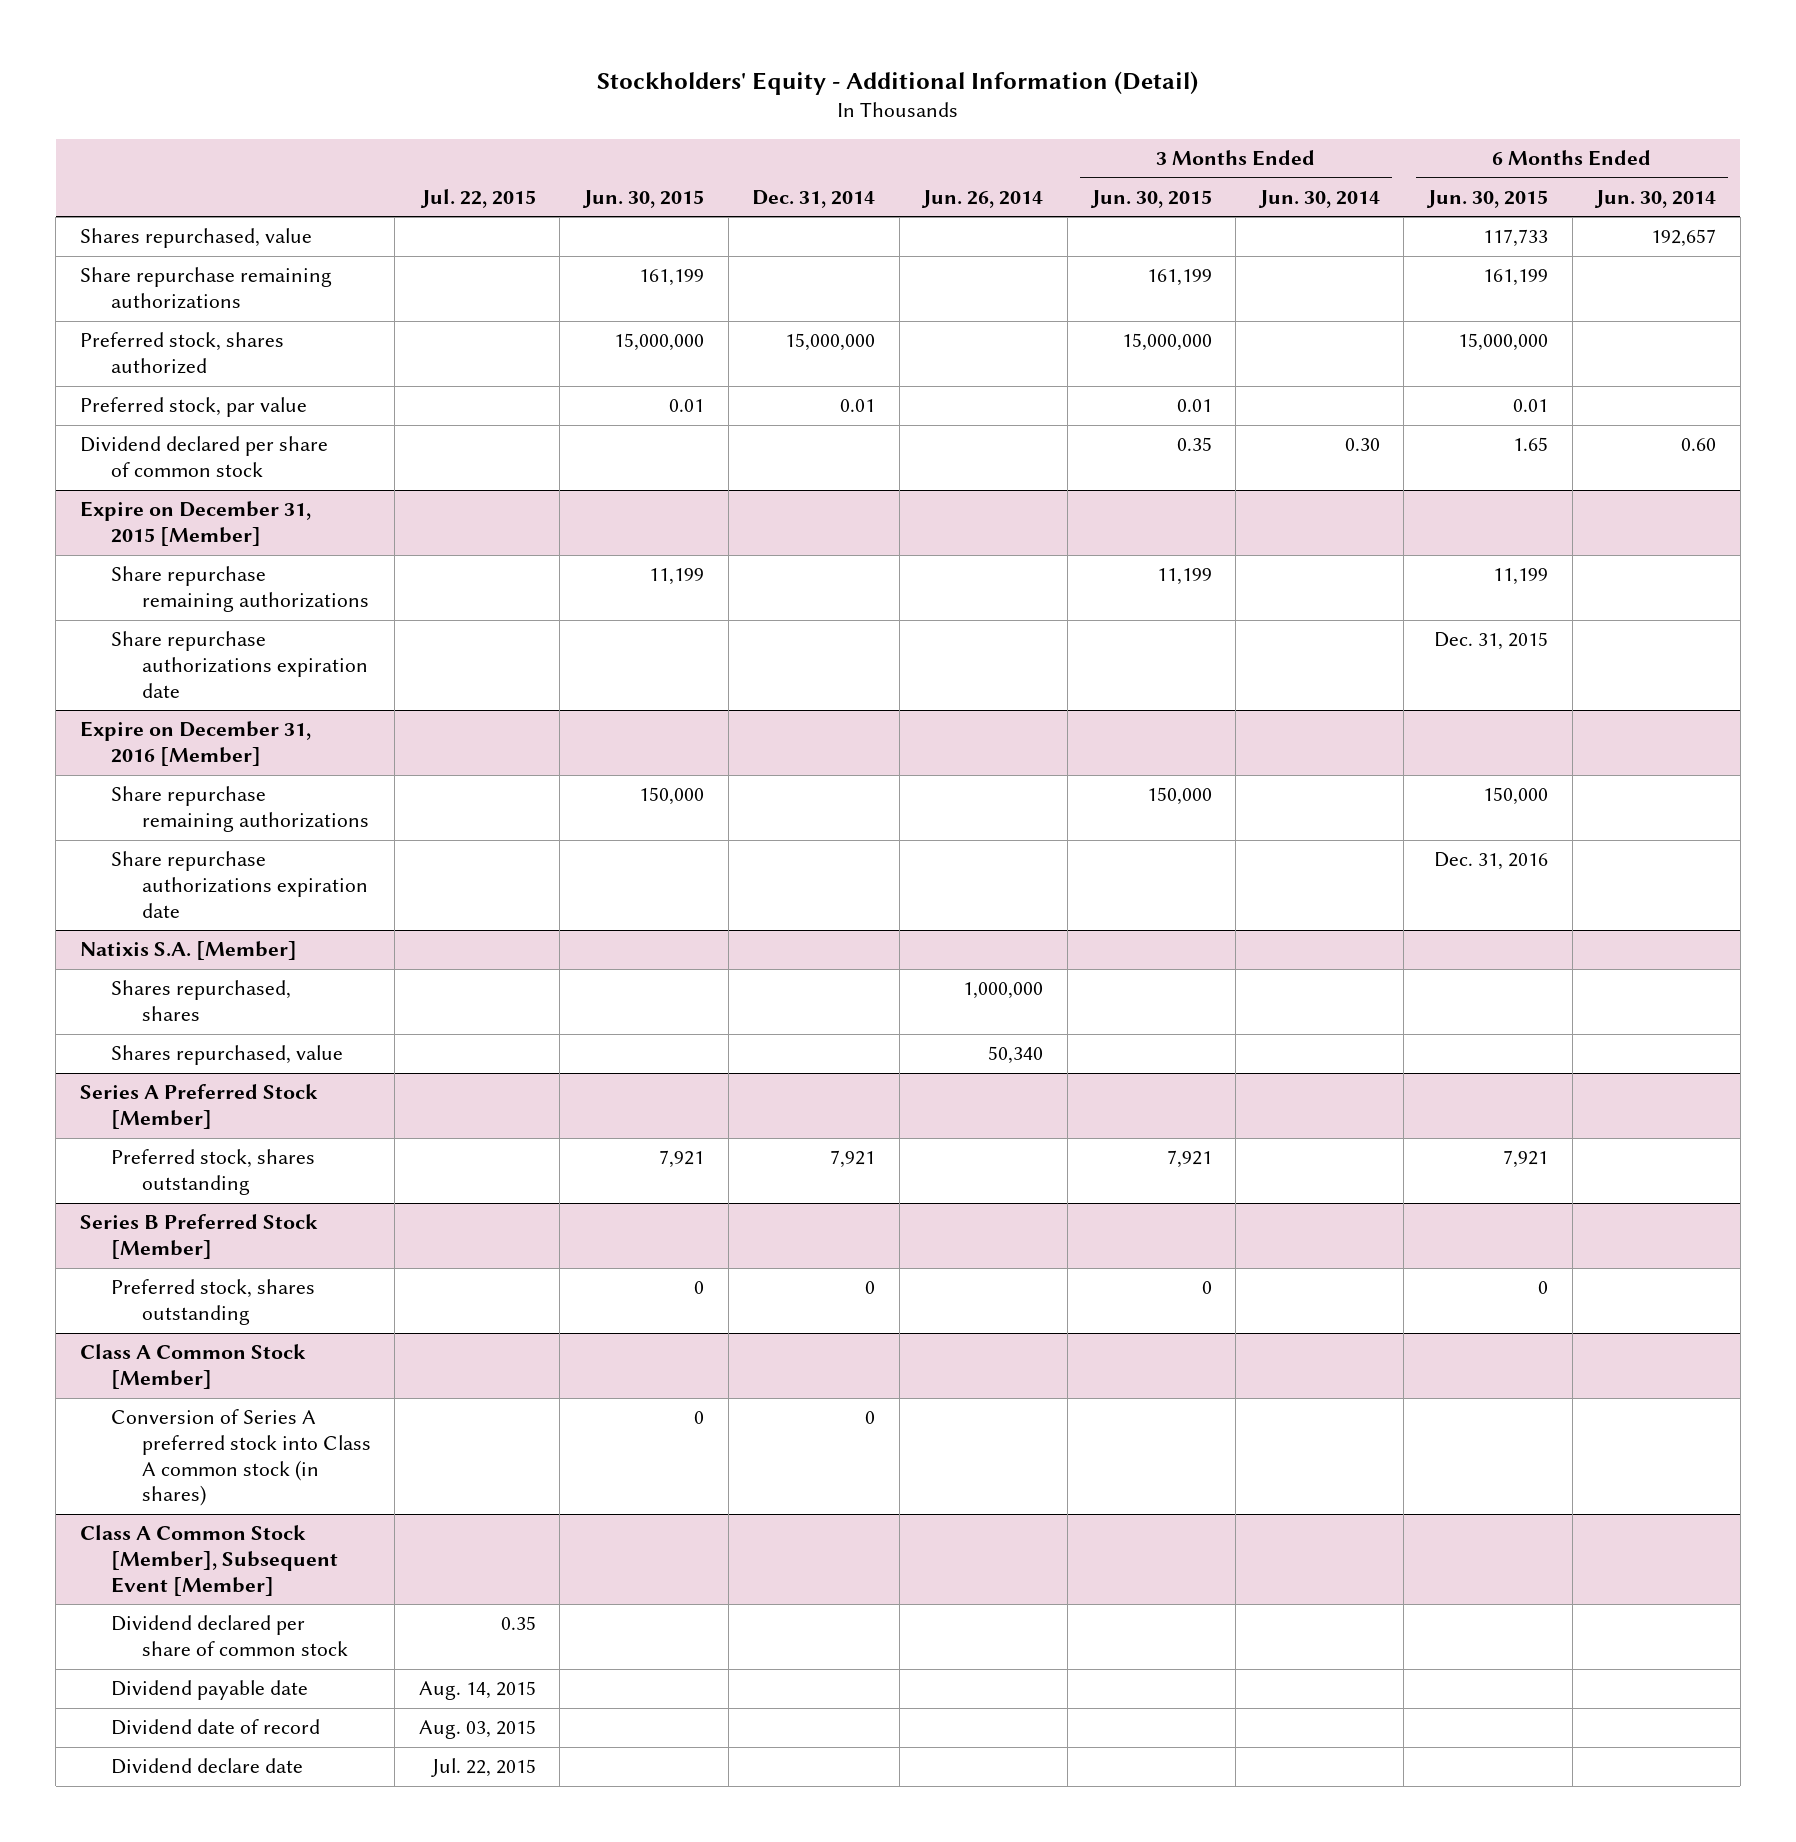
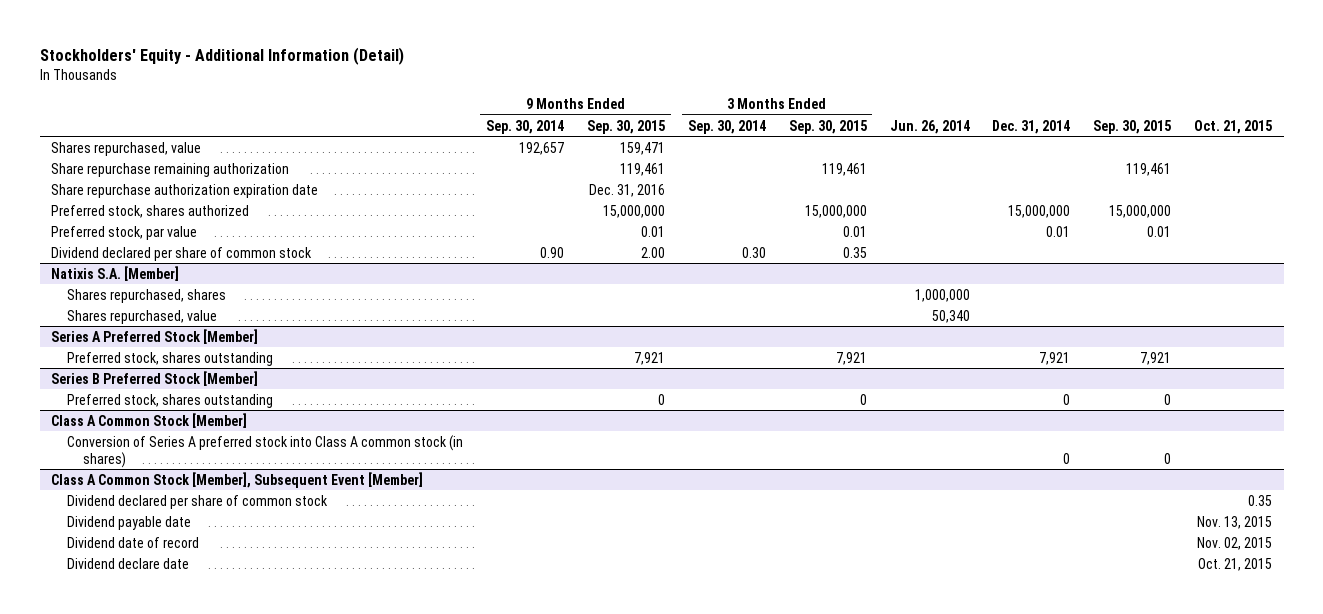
- | Jul. 22, 2015 | Jun. 30, 2015 | Dec. 31, 2014 | Jun. 26, 2014 | 3 Months Ended Jun. 30, 2015 | 3 Months Ended Jun. 30, 2014 | 6 Months Ended Jun. 30, 2015 | 6 Months Ended Jun. 30, 2014
+ | 9 Months Ended Sep. 30, 2014 | 9 Months Ended Sep. 30, 2015 | 3 Months Ended Sep. 30, 2014 | 3 Months Ended Sep. 30, 2015 | Jun. 26, 2014 | Dec. 31, 2014 | Sep. 30, 2015 | Oct. 21, 2015
- Share repurchase remaining authorizations | | 161,199 | | | 161,199 | | 161,199 |
+ Share repurchase remaining authorization | | 119,461 | | 119,461 | | | 119,461 |
+ Share repurchase authorization expiration date | | Dec. 31, 2016 | | | | | |
- Expire on December 31, 2015 [Member]
- Share repurchase remaining authorizations | | 11,199 | | | 11,199 | | 11,199 |
- Share repurchase authorizations expiration date | | | | | | | Dec. 31, 2015 |
- Expire on December 31, 2016 [Member]
- Share repurchase remaining authorizations | | 150,000 | | | 150,000 | | 150,000 |
- Share repurchase authorizations expiration date | | | | | | | Dec. 31, 2016 |

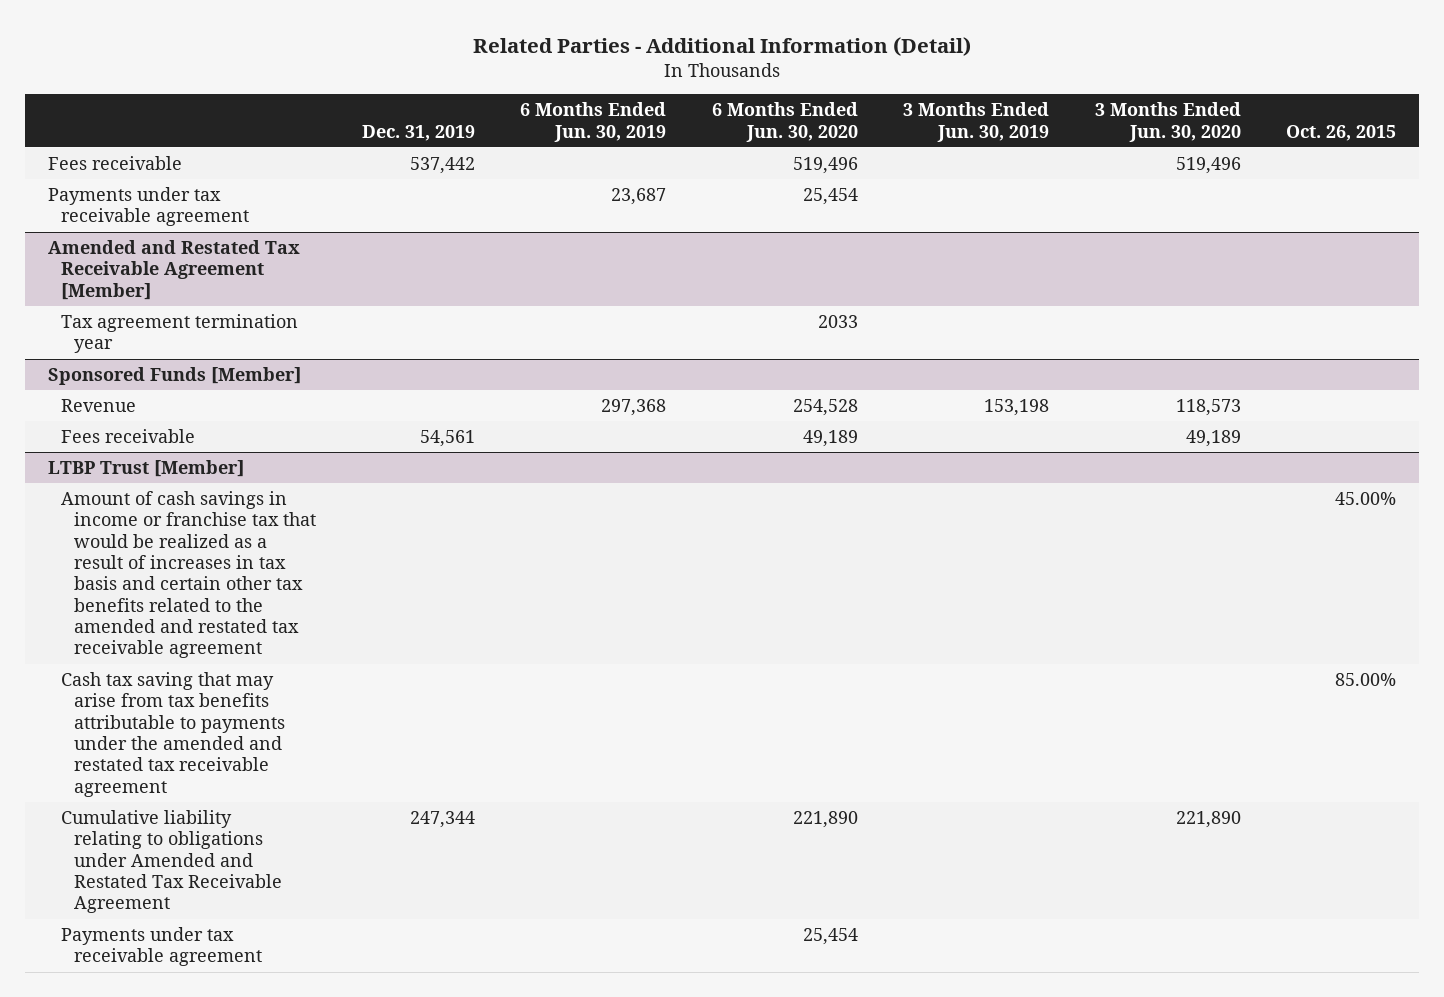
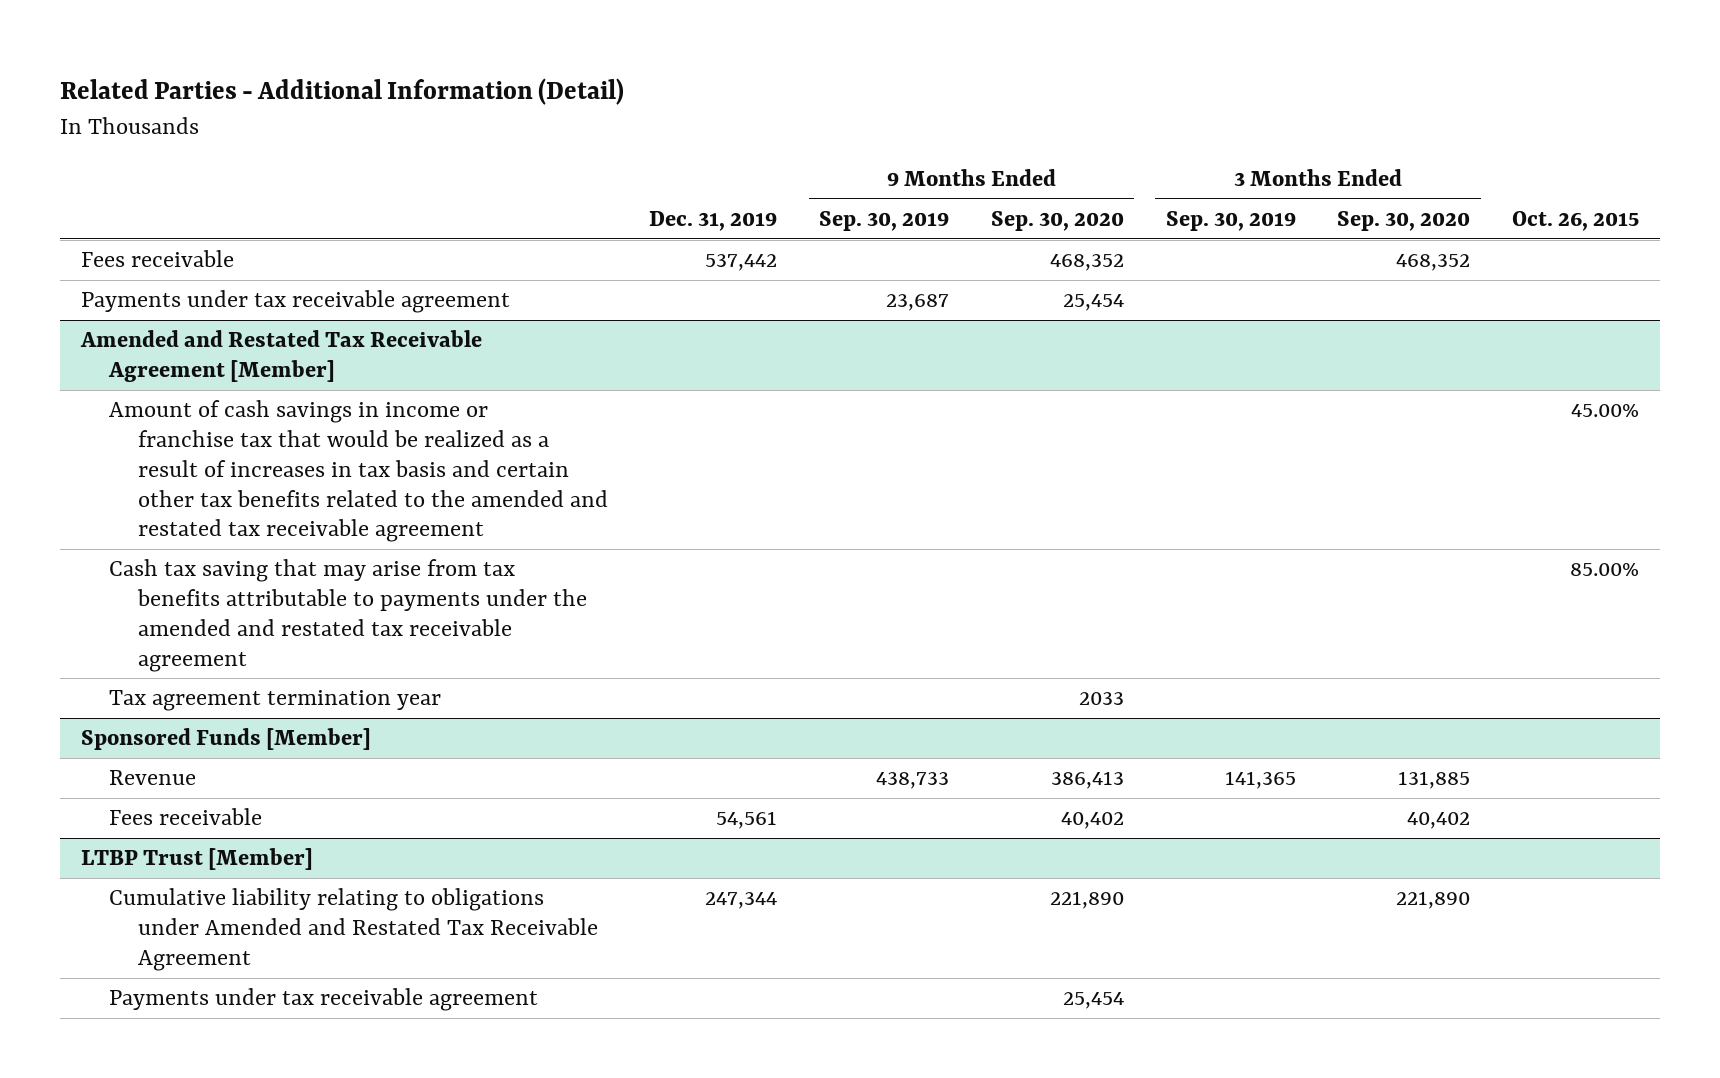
- | Dec. 31, 2019 | 6 Months Ended Jun. 30, 2019 | 6 Months Ended Jun. 30, 2020 | 3 Months Ended Jun. 30, 2019 | 3 Months Ended Jun. 30, 2020 | Oct. 26, 2015
+ | Dec. 31, 2019 | 9 Months Ended Sep. 30, 2019 | 9 Months Ended Sep. 30, 2020 | 3 Months Ended Sep. 30, 2019 | 3 Months Ended Sep. 30, 2020 | Oct. 26, 2015
@ Amended and Restated Tax Receivable Agreement [Member]
+ Amount of cash savings in income or franchise tax that would be realized as a result of increases in tax basis and certain other tax benefits related to the amended and restated tax receivable agreement | | | | | | 45.00%
+ Cash tax saving that may arise from tax benefits attributable to payments under the amended and restated tax receivable agreement | | | | | | 85.00%
@ LTBP Trust [Member]
- Amount of cash savings in income or franchise tax that would be realized as a result of increases in tax basis and certain other tax benefits related to the amended and restated tax receivable agreement | | | | | | 45.00%
- Cash tax saving that may arise from tax benefits attributable to payments under the amended and restated tax receivable agreement | | | | | | 85.00%

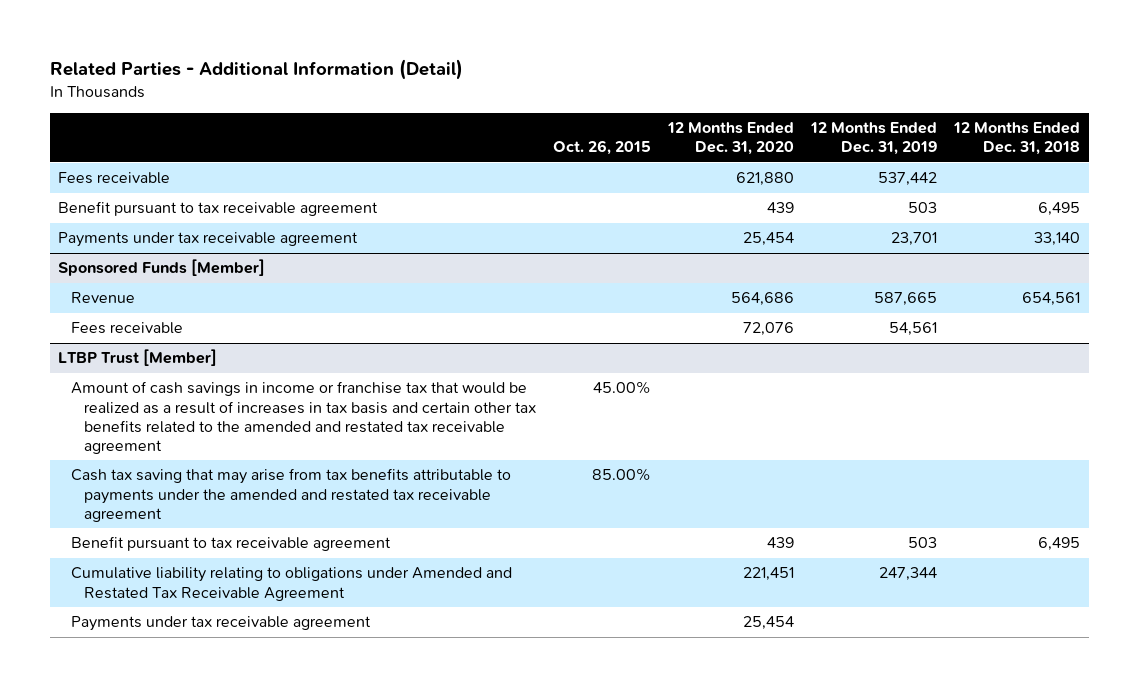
- | Dec. 31, 2019 | 9 Months Ended Sep. 30, 2019 | 9 Months Ended Sep. 30, 2020 | 3 Months Ended Sep. 30, 2019 | 3 Months Ended Sep. 30, 2020 | Oct. 26, 2015
+ | Oct. 26, 2015 | 12 Months Ended Dec. 31, 2020 | 12 Months Ended Dec. 31, 2019 | 12 Months Ended Dec. 31, 2018
+ Benefit pursuant to tax receivable agreement | | 439 | 503 | 6,495
- Amended and Restated Tax Receivable Agreement [Member]
- Amount of cash savings in income or franchise tax that would be realized as a result of increases in tax basis and certain other tax benefits related to the amended and restated tax receivable agreement | | | | | | 45.00%
- Cash tax saving that may arise from tax benefits attributable to payments under the amended and restated tax receivable agreement | | | | | | 85.00%
- Tax agreement termination year | | | 2033 | | |
@ LTBP Trust [Member]
+ Amount of cash savings in income or franchise tax that would be realized as a result of increases in tax basis and certain other tax benefits related to the amended and restated tax receivable agreement | 45.00% | | |
+ Cash tax saving that may arise from tax benefits attributable to payments under the amended and restated tax receivable agreement | 85.00% | | |
+ Benefit pursuant to tax receivable agreement | | 439 | 503 | 6,495

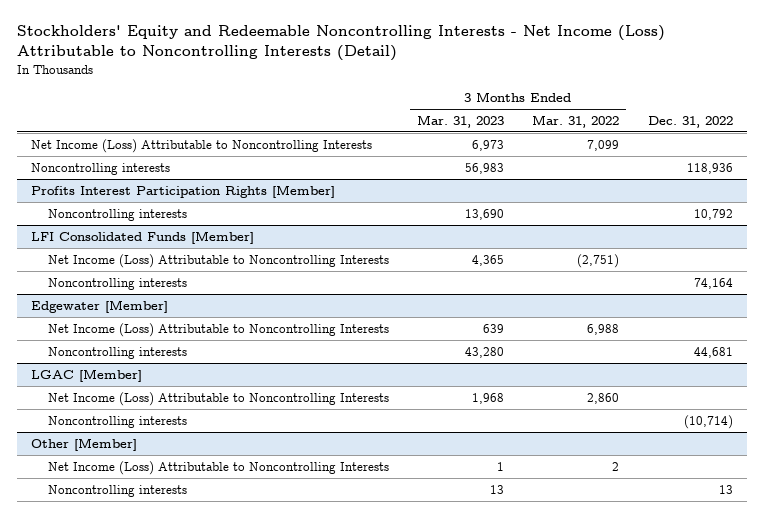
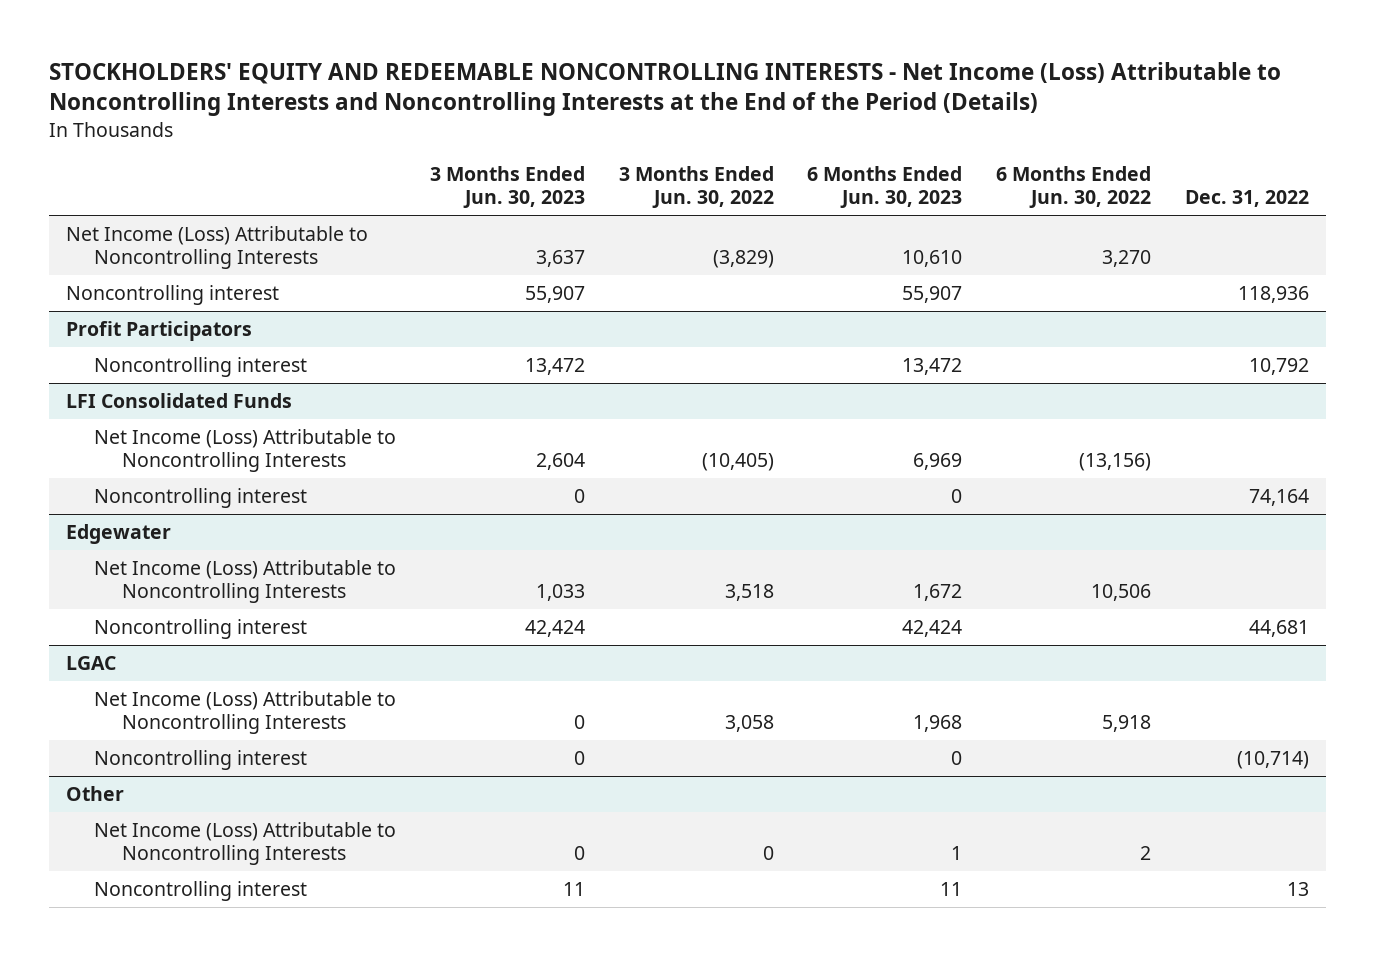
- Stockholders' Equity and Redeemable Noncontrolling Interests - Net Income (Loss) Attributable to Noncontrolling Interests (Detail)
+ STOCKHOLDERS' EQUITY AND REDEEMABLE NONCONTROLLING INTERESTS - Net Income (Loss) Attributable to Noncontrolling Interests and Noncontrolling Interests at the End of the Period (Details)
- | 3 Months Ended Mar. 31, 2023 | 3 Months Ended Mar. 31, 2022 | Dec. 31, 2022
+ | 3 Months Ended Jun. 30, 2023 | 3 Months Ended Jun. 30, 2022 | 6 Months Ended Jun. 30, 2023 | 6 Months Ended Jun. 30, 2022 | Dec. 31, 2022
- Noncontrolling interests | 56,983 | | 118,936
- Profits Interest Participation Rights [Member]
- Noncontrolling interests | 13,690 | | 10,792
- LFI Consolidated Funds [Member]
+ Noncontrolling interest | 55,907 | | 55,907 | | 118,936
+ Profit Participators
+ Noncontrolling interest | 13,472 | | 13,472 | | 10,792
+ LFI Consolidated Funds
- Noncontrolling interests | | | 74,164
- Edgewater [Member]
+ Noncontrolling interest | 0 | | 0 | | 74,164
+ Edgewater
- Noncontrolling interests | 43,280 | | 44,681
- LGAC [Member]
+ Noncontrolling interest | 42,424 | | 42,424 | | 44,681
+ LGAC
- Noncontrolling interests | | | (10,714)
- Other [Member]
+ Noncontrolling interest | 0 | | 0 | | (10,714)
+ Other
- Noncontrolling interests | 13 | | 13
+ Noncontrolling interest | 11 | | 11 | | 13

